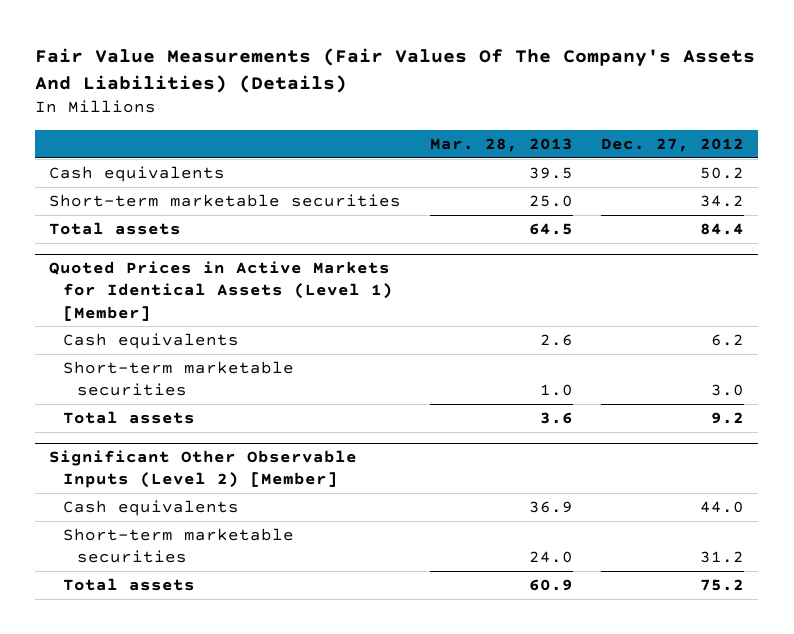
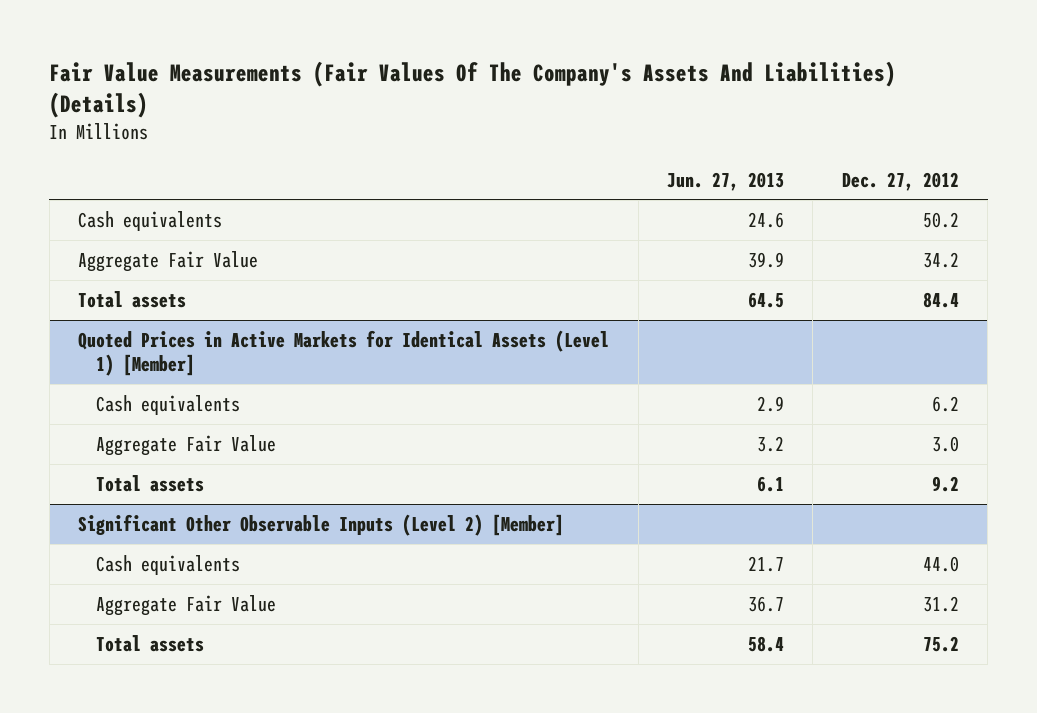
- | Mar. 28, 2013 | Dec. 27, 2012
+ | Jun. 27, 2013 | Dec. 27, 2012
- Short-term marketable securities | 25.0 | 34.2
+ Aggregate Fair Value | 39.9 | 34.2
@ Quoted Prices in Active Markets for Identical Assets (Level 1) [Member]
- Short-term marketable securities | 1.0 | 3.0
+ Aggregate Fair Value | 3.2 | 3.0
@ Significant Other Observable Inputs (Level 2) [Member]
- Short-term marketable securities | 24.0 | 31.2
+ Aggregate Fair Value | 36.7 | 31.2

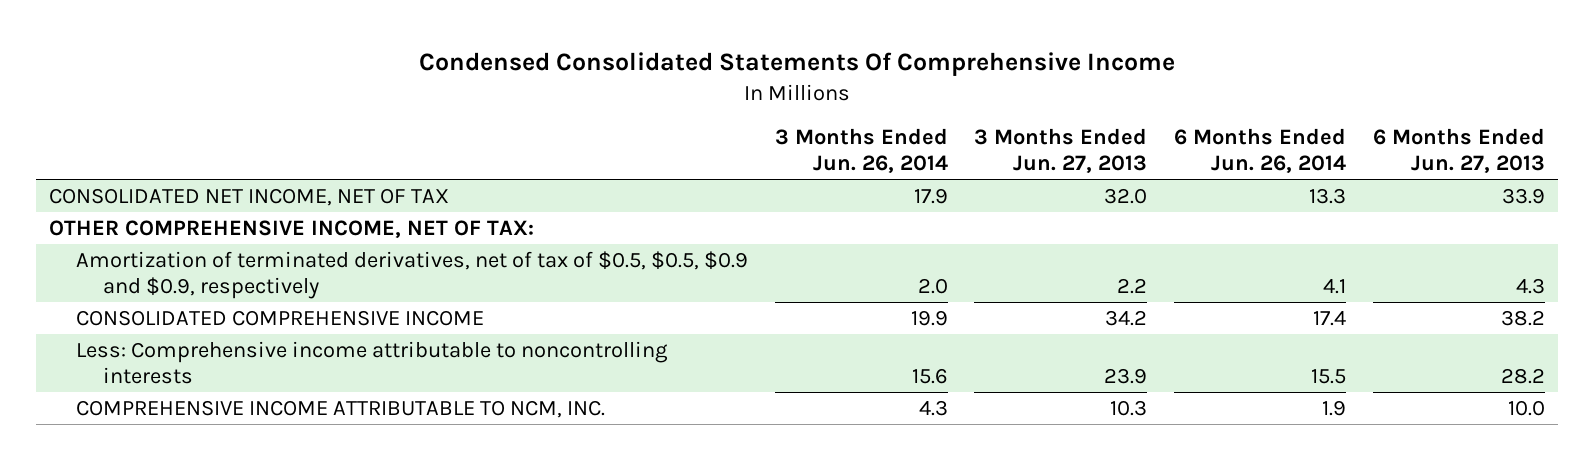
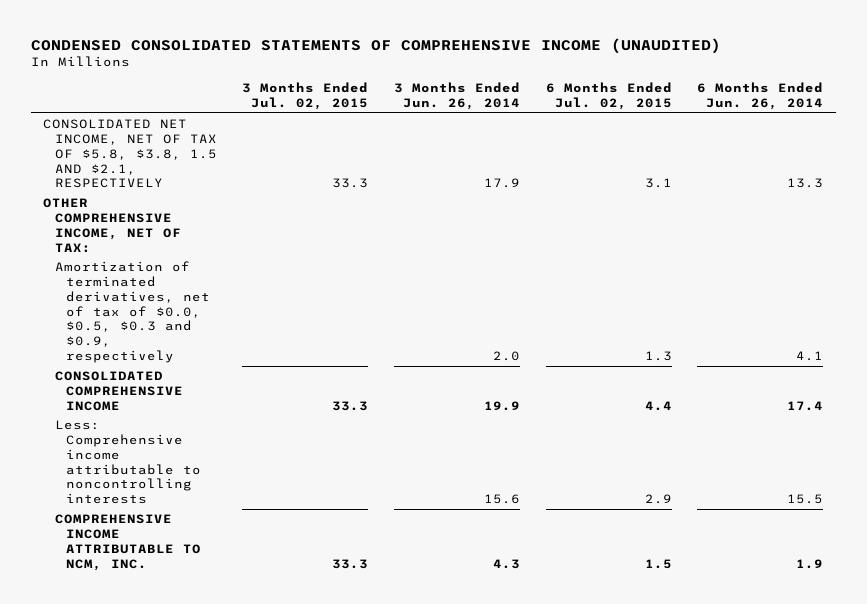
- Condensed Consolidated Statements Of Comprehensive Income
+ CONDENSED CONSOLIDATED STATEMENTS OF COMPREHENSIVE INCOME (UNAUDITED)
- | 3 Months Ended Jun. 26, 2014 | 3 Months Ended Jun. 27, 2013 | 6 Months Ended Jun. 26, 2014 | 6 Months Ended Jun. 27, 2013
+ | 3 Months Ended Jul. 02, 2015 | 3 Months Ended Jun. 26, 2014 | 6 Months Ended Jul. 02, 2015 | 6 Months Ended Jun. 26, 2014
- CONSOLIDATED NET INCOME, NET OF TAX | 17.9 | 32.0 | 13.3 | 33.9
+ CONSOLIDATED NET INCOME, NET OF TAX OF $5.8, $3.8, 1.5 AND $2.1, RESPECTIVELY | 33.3 | 17.9 | 3.1 | 13.3
- Amortization of terminated derivatives, net of tax of $0.5, $0.5, $0.9 and $0.9, respectively | 2.0 | 2.2 | 4.1 | 4.3
+ Amortization of terminated derivatives, net of tax of $0.0, $0.5, $0.3 and $0.9, respectively | | 2.0 | 1.3 | 4.1

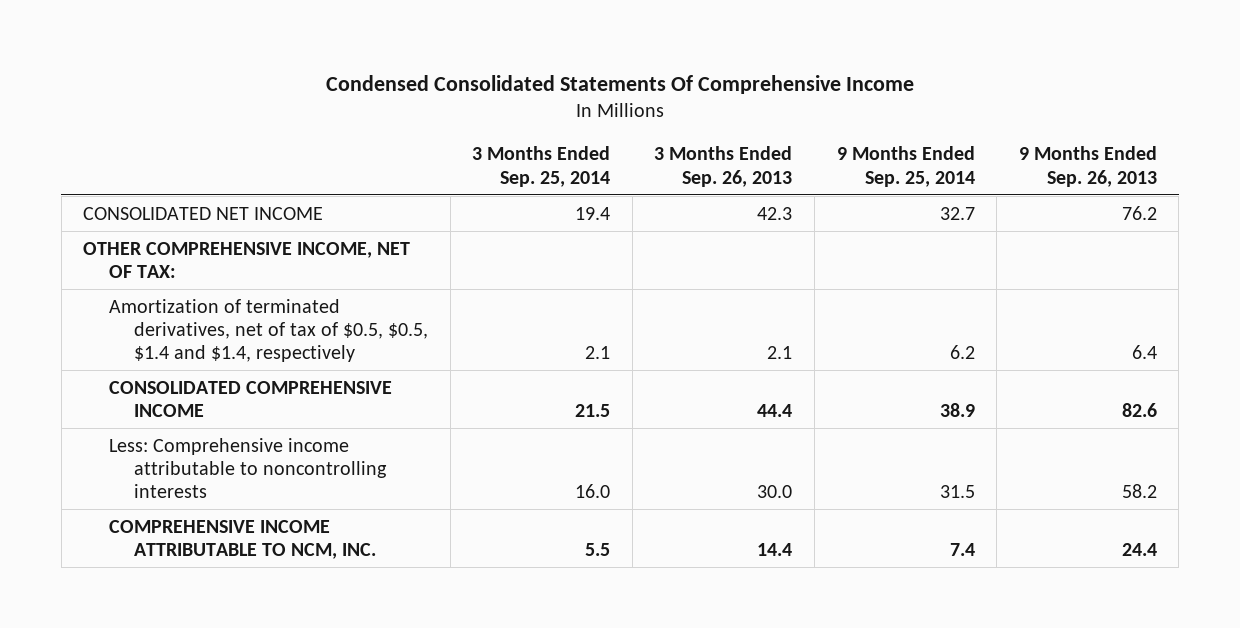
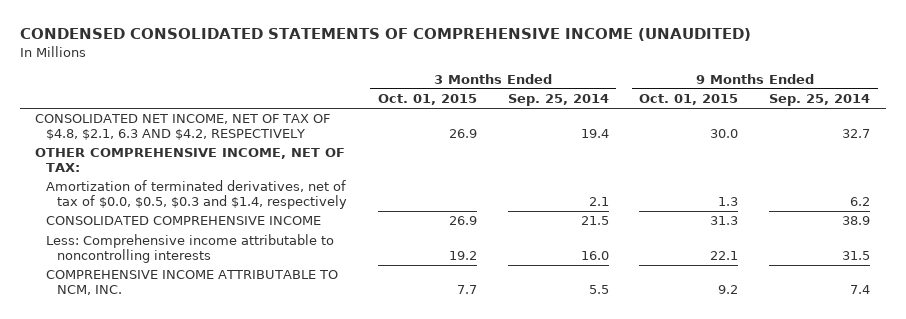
- Condensed Consolidated Statements Of Comprehensive Income
+ CONDENSED CONSOLIDATED STATEMENTS OF COMPREHENSIVE INCOME (UNAUDITED)
- | 3 Months Ended Sep. 25, 2014 | 3 Months Ended Sep. 26, 2013 | 9 Months Ended Sep. 25, 2014 | 9 Months Ended Sep. 26, 2013
+ | 3 Months Ended Oct. 01, 2015 | 3 Months Ended Sep. 25, 2014 | 9 Months Ended Oct. 01, 2015 | 9 Months Ended Sep. 25, 2014
- CONSOLIDATED NET INCOME | 19.4 | 42.3 | 32.7 | 76.2
+ CONSOLIDATED NET INCOME, NET OF TAX OF $4.8, $2.1, 6.3 AND $4.2, RESPECTIVELY | 26.9 | 19.4 | 30.0 | 32.7
- Amortization of terminated derivatives, net of tax of $0.5, $0.5, $1.4 and $1.4, respectively | 2.1 | 2.1 | 6.2 | 6.4
+ Amortization of terminated derivatives, net of tax of $0.0, $0.5, $0.3 and $1.4, respectively | | 2.1 | 1.3 | 6.2

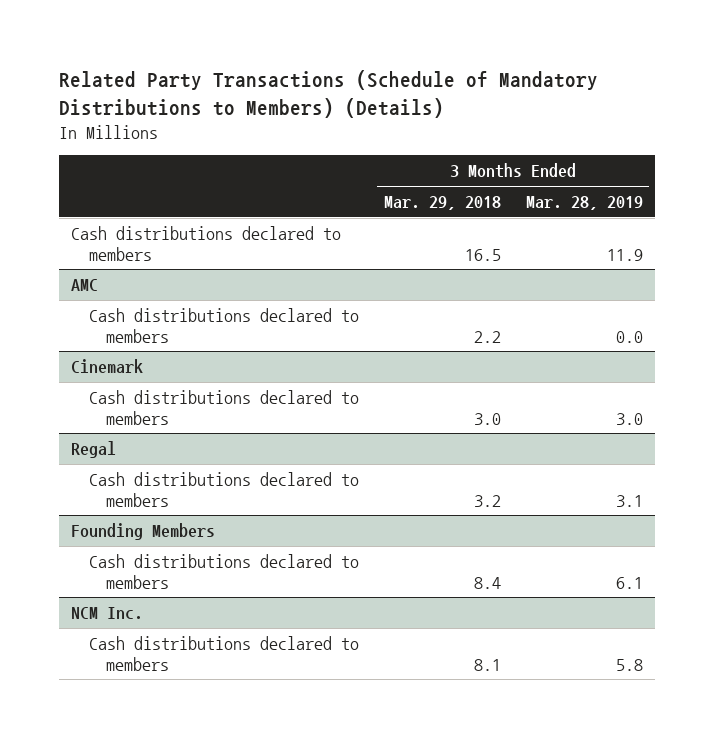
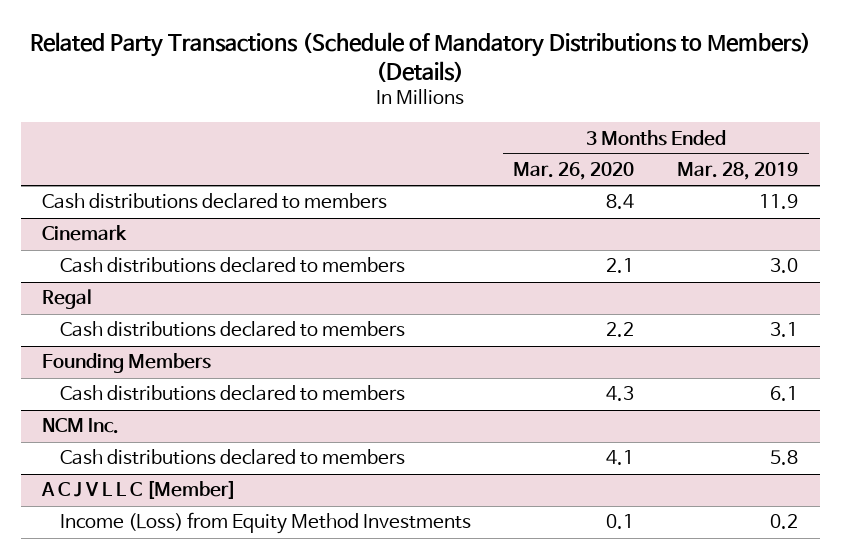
- | 3 Months Ended Mar. 29, 2018 | 3 Months Ended Mar. 28, 2019
+ | 3 Months Ended Mar. 26, 2020 | 3 Months Ended Mar. 28, 2019
- AMC
- Cash distributions declared to members | 2.2 | 0.0
+ A C J V L L C [Member]
+ Income (Loss) from Equity Method Investments | 0.1 | 0.2

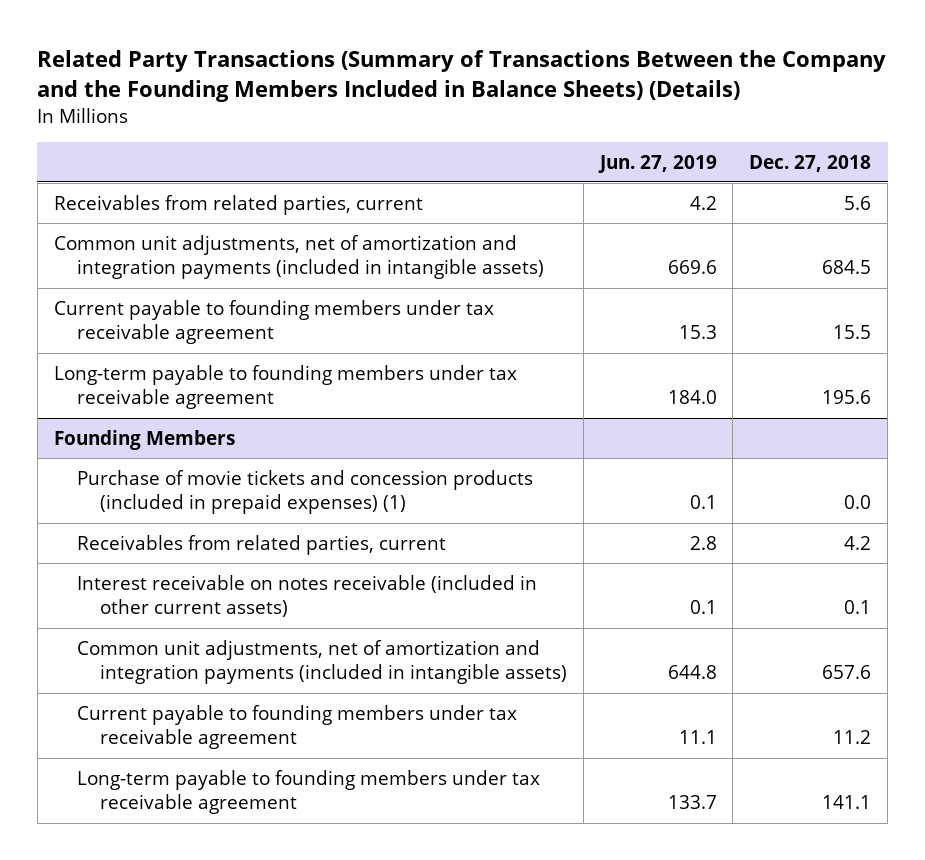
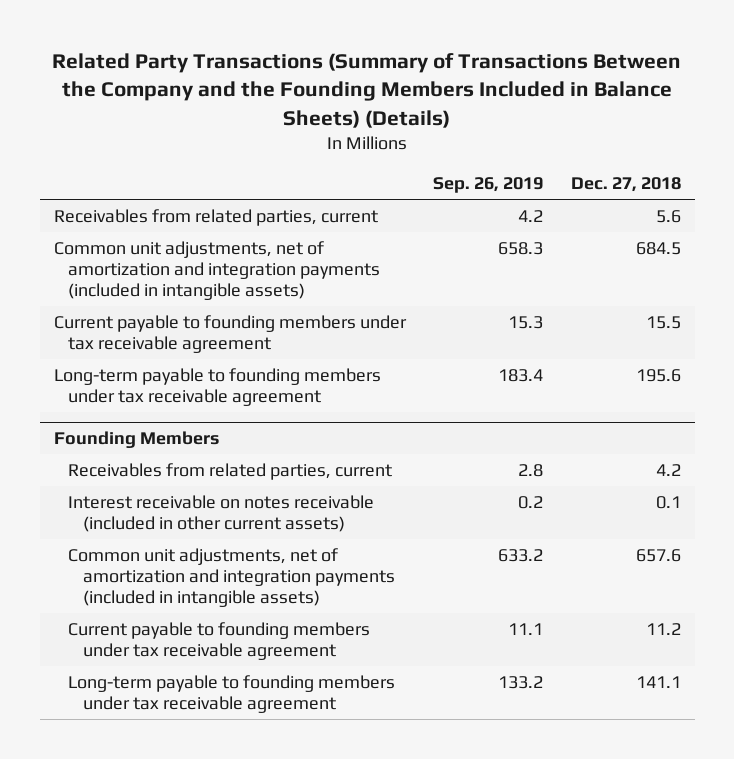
- | Jun. 27, 2019 | Dec. 27, 2018
+ | Sep. 26, 2019 | Dec. 27, 2018
@ Founding Members
- Purchase of movie tickets and concession products (included in prepaid expenses) (1) | 0.1 | 0.0

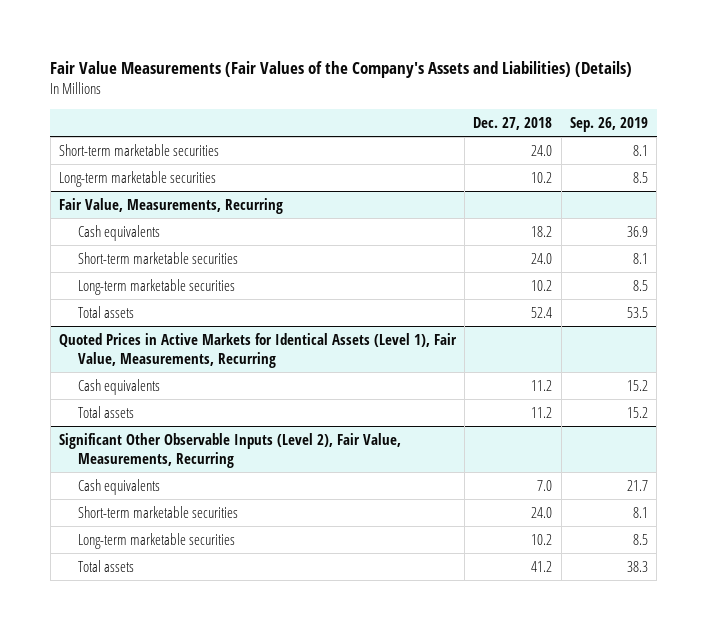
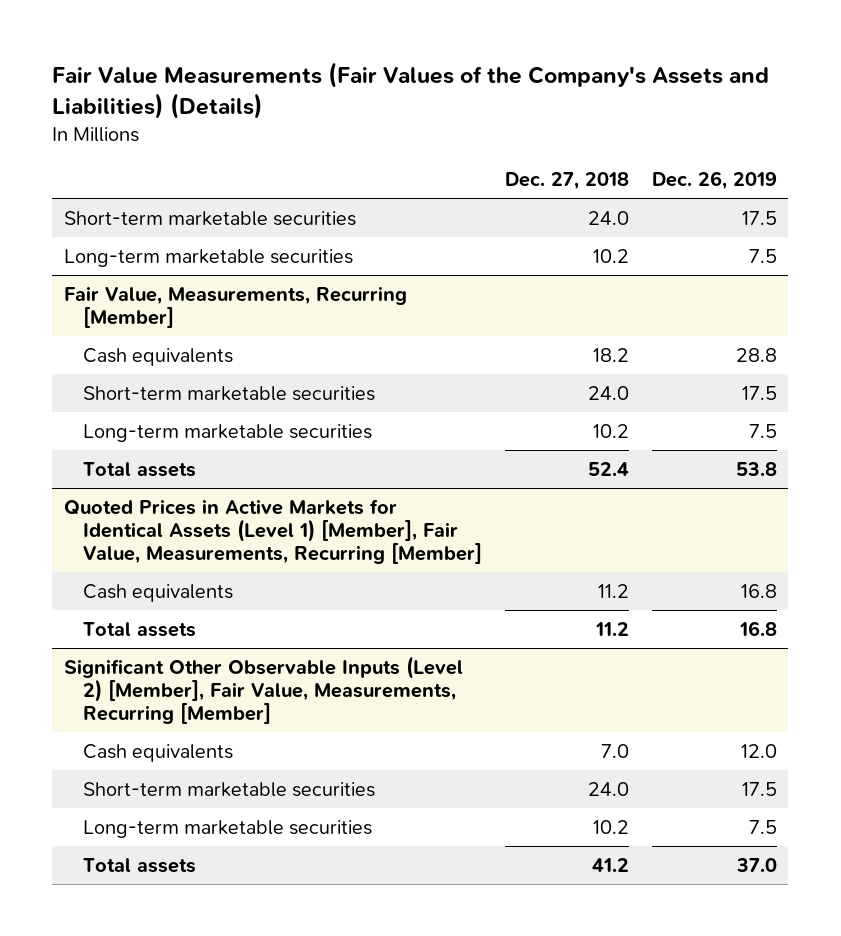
- | Dec. 27, 2018 | Sep. 26, 2019
+ | Dec. 27, 2018 | Dec. 26, 2019
- Fair Value, Measurements, Recurring
+ Fair Value, Measurements, Recurring [Member]
- Quoted Prices in Active Markets for Identical Assets (Level 1), Fair Value, Measurements, Recurring
+ Quoted Prices in Active Markets for Identical Assets (Level 1) [Member], Fair Value, Measurements, Recurring [Member]
- Significant Other Observable Inputs (Level 2), Fair Value, Measurements, Recurring
+ Significant Other Observable Inputs (Level 2) [Member], Fair Value, Measurements, Recurring [Member]

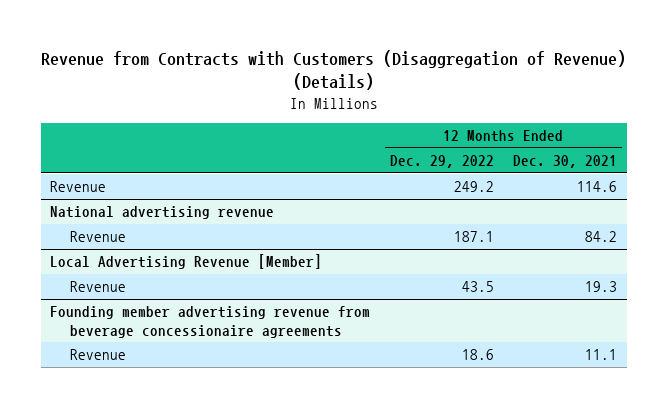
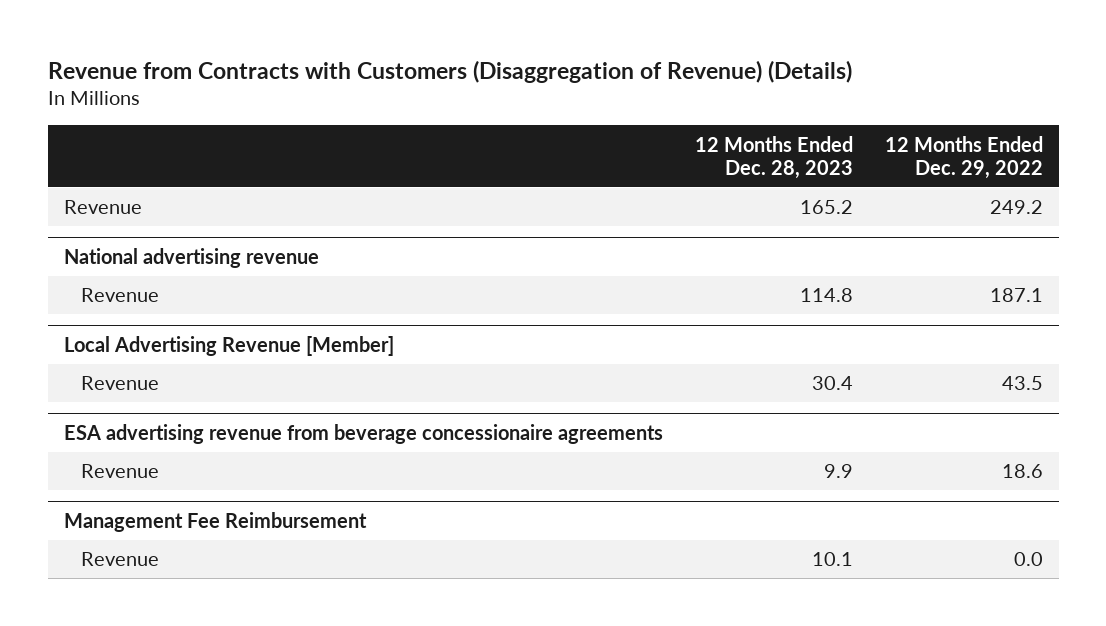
- | 12 Months Ended Dec. 29, 2022 | 12 Months Ended Dec. 30, 2021
+ | 12 Months Ended Dec. 28, 2023 | 12 Months Ended Dec. 29, 2022
- Founding member advertising revenue from beverage concessionaire agreements
+ ESA advertising revenue from beverage concessionaire agreements
+ Management Fee Reimbursement
+ Revenue | 10.1 | 0.0

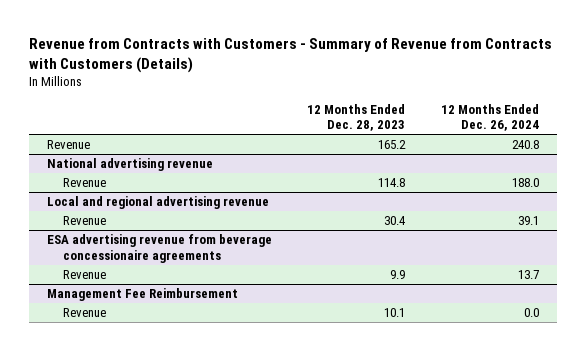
- Revenue from Contracts with Customers (Disaggregation of Revenue) (Details)
+ Revenue from Contracts with Customers - Summary of Revenue from Contracts with Customers (Details)
- | 12 Months Ended Dec. 28, 2023 | 12 Months Ended Dec. 29, 2022
+ | 12 Months Ended Dec. 28, 2023 | 12 Months Ended Dec. 26, 2024
- Local Advertising Revenue [Member]
+ Local and regional advertising revenue

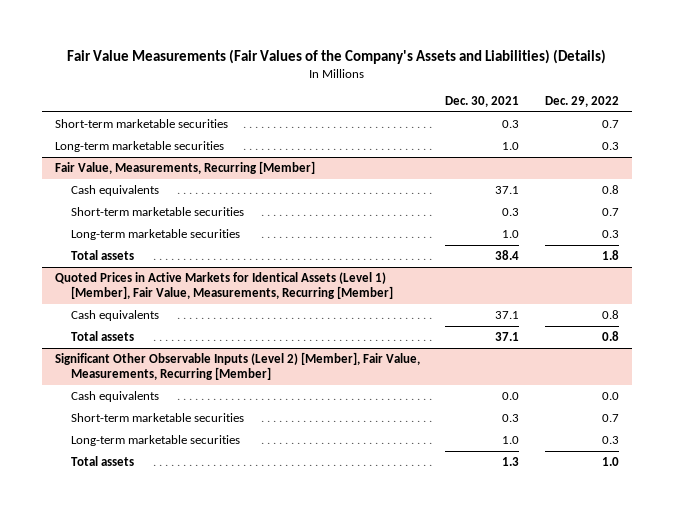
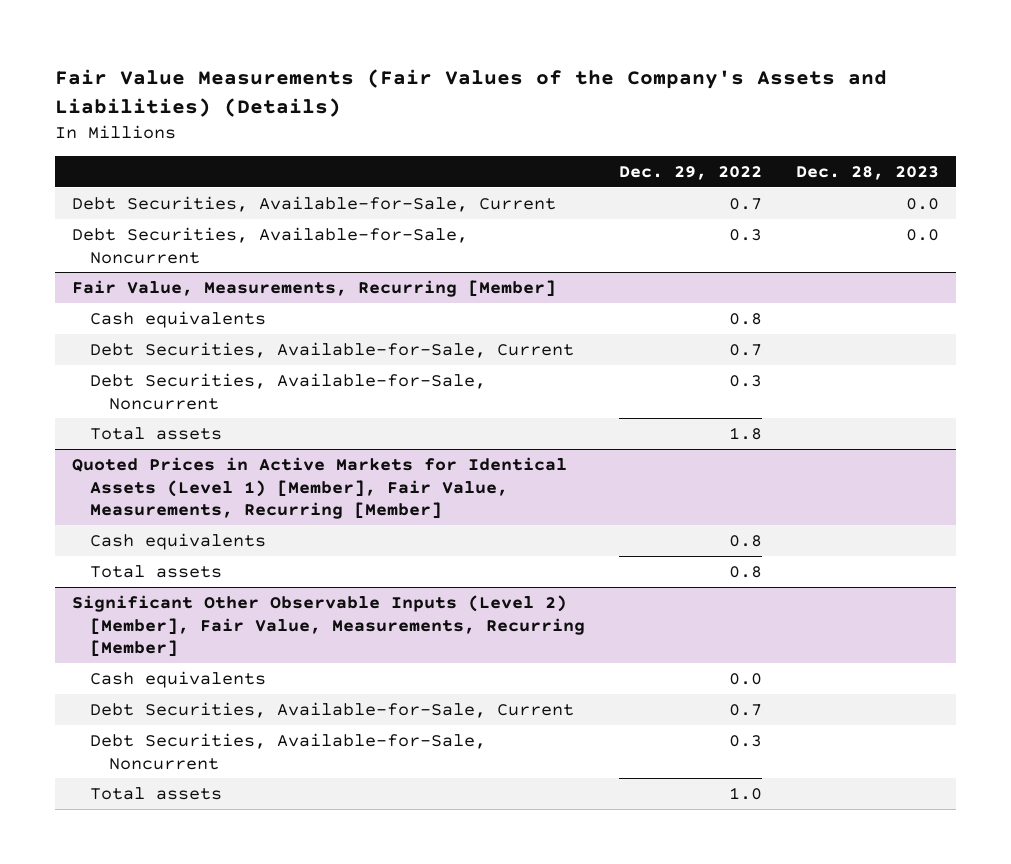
- | Dec. 30, 2021 | Dec. 29, 2022
+ | Dec. 29, 2022 | Dec. 28, 2023
- Short-term marketable securities | 0.3 | 0.7
- Long-term marketable securities | 1.0 | 0.3
+ Debt Securities, Available-for-Sale, Current | 0.7 | 0.0
+ Debt Securities, Available-for-Sale, Noncurrent | 0.3 | 0.0
@ Fair Value, Measurements, Recurring [Member]
- Short-term marketable securities | 0.3 | 0.7
- Long-term marketable securities | 1.0 | 0.3
+ Debt Securities, Available-for-Sale, Current | 0.7 |
+ Debt Securities, Available-for-Sale, Noncurrent | 0.3 |
@ Significant Other Observable Inputs (Level 2) [Member], Fair Value, Measurements, Recurring [Member]
- Short-term marketable securities | 0.3 | 0.7
- Long-term marketable securities | 1.0 | 0.3
+ Debt Securities, Available-for-Sale, Current | 0.7 |
+ Debt Securities, Available-for-Sale, Noncurrent | 0.3 |

